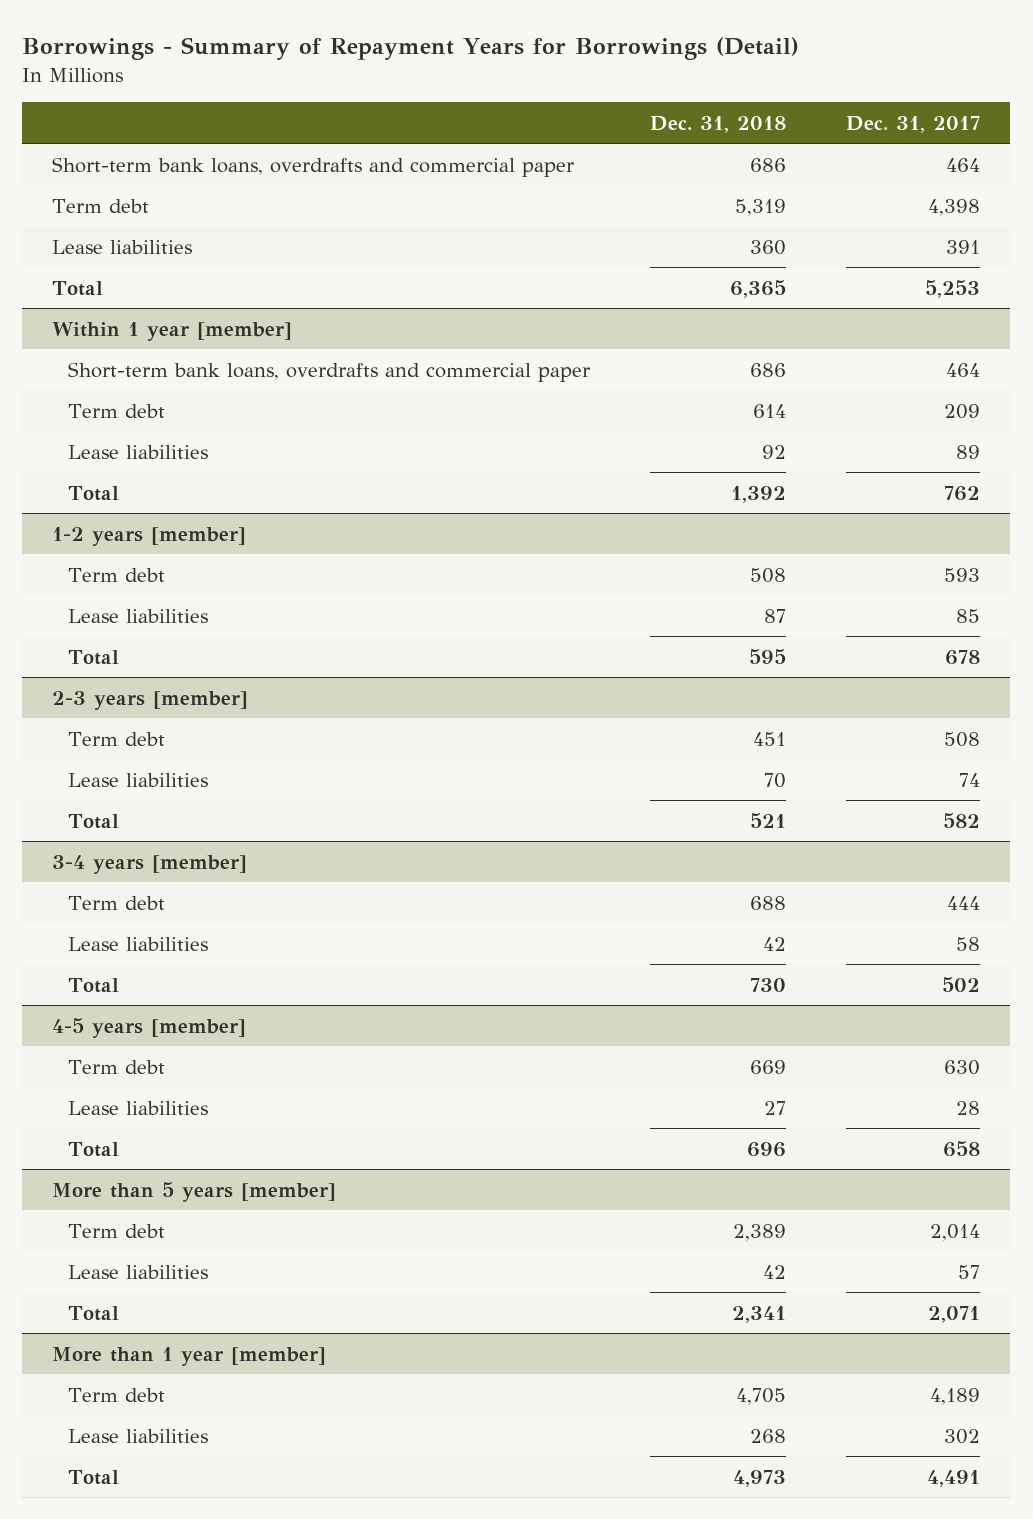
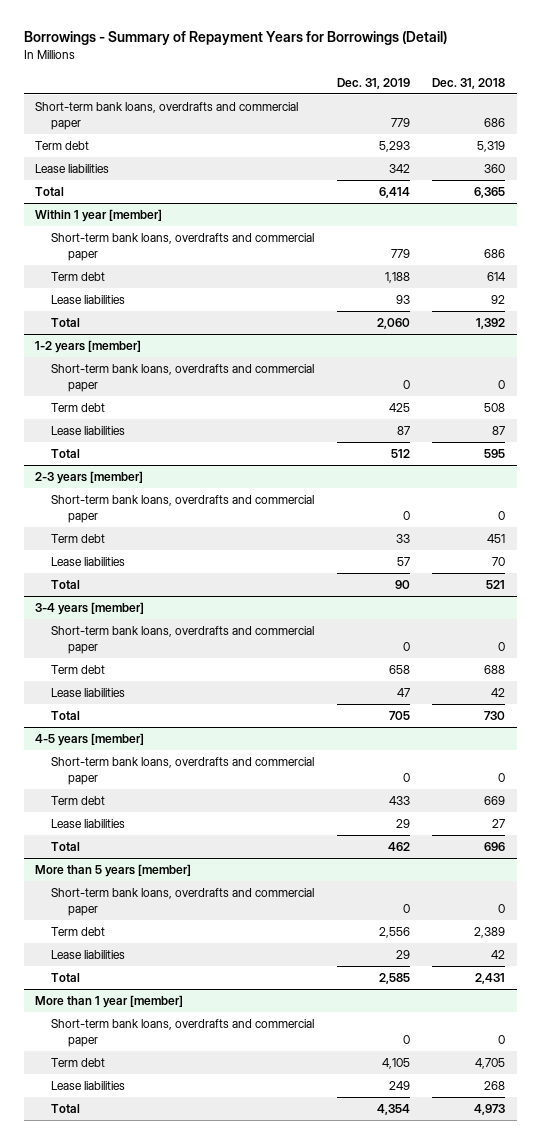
- | Dec. 31, 2018 | Dec. 31, 2017
+ | Dec. 31, 2019 | Dec. 31, 2018
@ 1-2 years [member]
+ Short-term bank loans, overdrafts and commercial paper | 0 | 0
@ 2-3 years [member]
+ Short-term bank loans, overdrafts and commercial paper | 0 | 0
@ 3-4 years [member]
+ Short-term bank loans, overdrafts and commercial paper | 0 | 0
@ 4-5 years [member]
+ Short-term bank loans, overdrafts and commercial paper | 0 | 0
@ More than 5 years [member]
+ Short-term bank loans, overdrafts and commercial paper | 0 | 0
- Total | 2,341 | 2,071
+ Total | 2,585 | 2,431
@ More than 1 year [member]
+ Short-term bank loans, overdrafts and commercial paper | 0 | 0

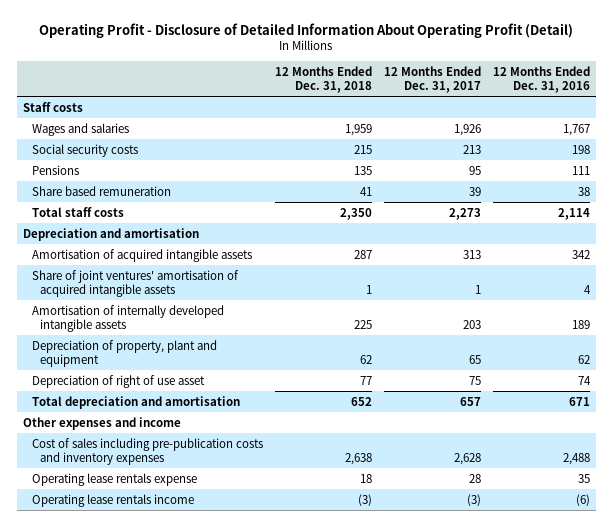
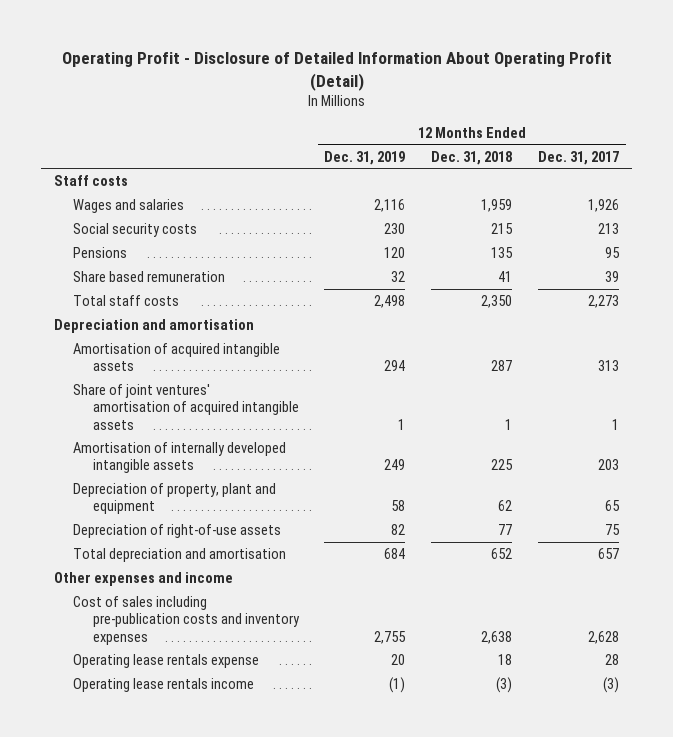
- | 12 Months Ended Dec. 31, 2018 | 12 Months Ended Dec. 31, 2017 | 12 Months Ended Dec. 31, 2016
+ | 12 Months Ended Dec. 31, 2019 | 12 Months Ended Dec. 31, 2018 | 12 Months Ended Dec. 31, 2017
- Depreciation of right of use asset | 77 | 75 | 74
+ Depreciation of right-of-use assets | 82 | 77 | 75

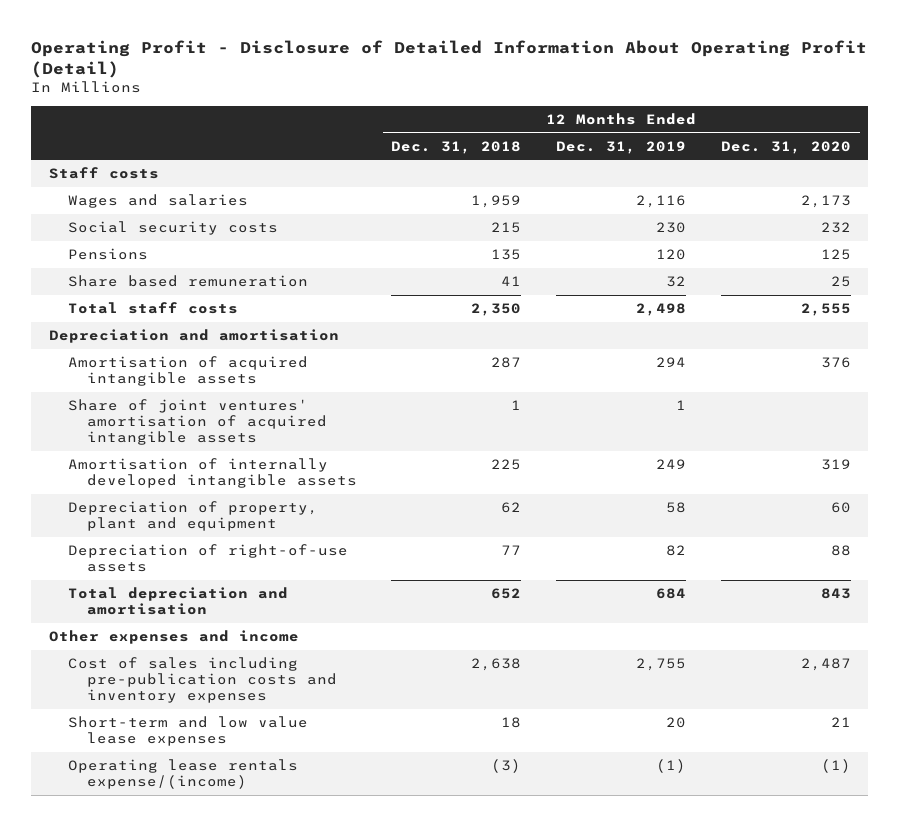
- | 12 Months Ended Dec. 31, 2019 | 12 Months Ended Dec. 31, 2018 | 12 Months Ended Dec. 31, 2017
+ | 12 Months Ended Dec. 31, 2018 | 12 Months Ended Dec. 31, 2019 | 12 Months Ended Dec. 31, 2020
- Operating lease rentals expense | 20 | 18 | 28
- Operating lease rentals income | (1) | (3) | (3)
+ Short-term and low value lease expenses | 18 | 20 | 21
+ Operating lease rentals expense/(income) | (3) | (1) | (1)

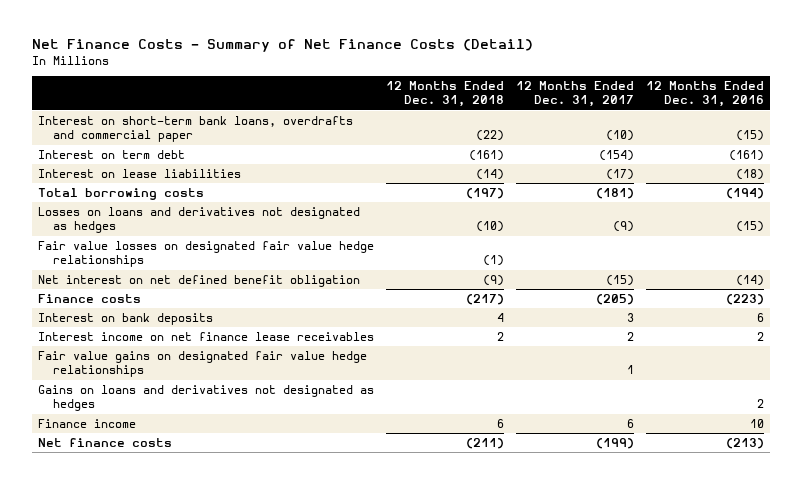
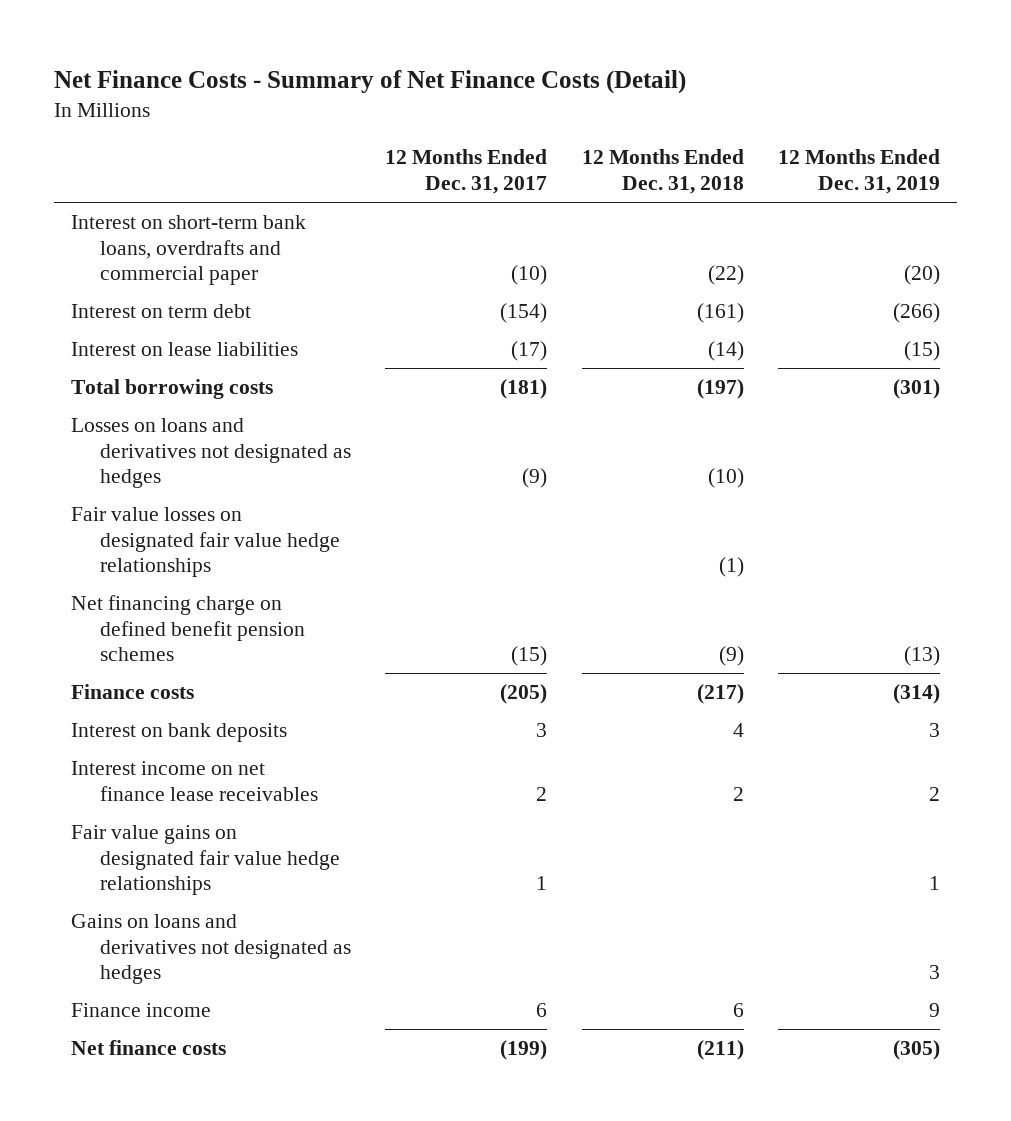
- | 12 Months Ended Dec. 31, 2018 | 12 Months Ended Dec. 31, 2017 | 12 Months Ended Dec. 31, 2016
+ | 12 Months Ended Dec. 31, 2017 | 12 Months Ended Dec. 31, 2018 | 12 Months Ended Dec. 31, 2019
- Net interest on net defined benefit obligation | (9) | (15) | (14)
+ Net financing charge on defined benefit pension schemes | (15) | (9) | (13)

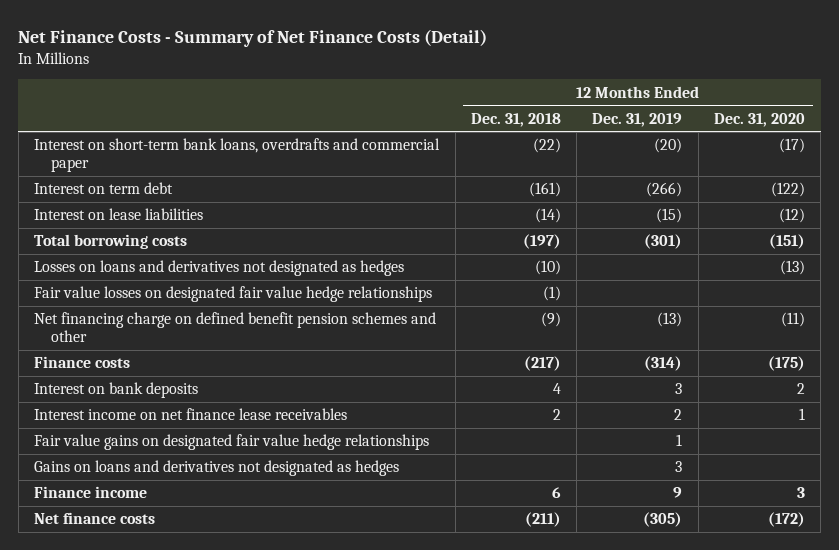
- | 12 Months Ended Dec. 31, 2017 | 12 Months Ended Dec. 31, 2018 | 12 Months Ended Dec. 31, 2019
+ | 12 Months Ended Dec. 31, 2018 | 12 Months Ended Dec. 31, 2019 | 12 Months Ended Dec. 31, 2020
- Net financing charge on defined benefit pension schemes | (15) | (9) | (13)
+ Net financing charge on defined benefit pension schemes and other | (9) | (13) | (11)

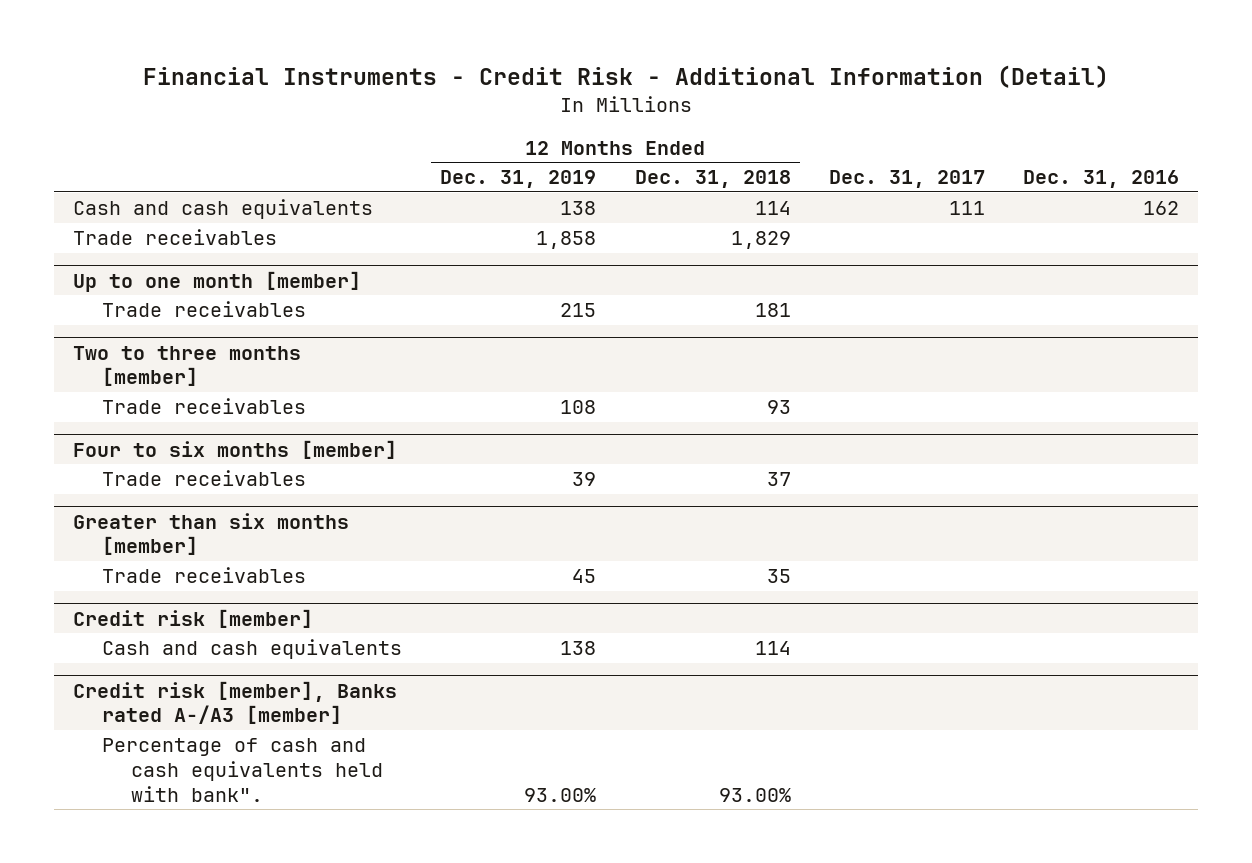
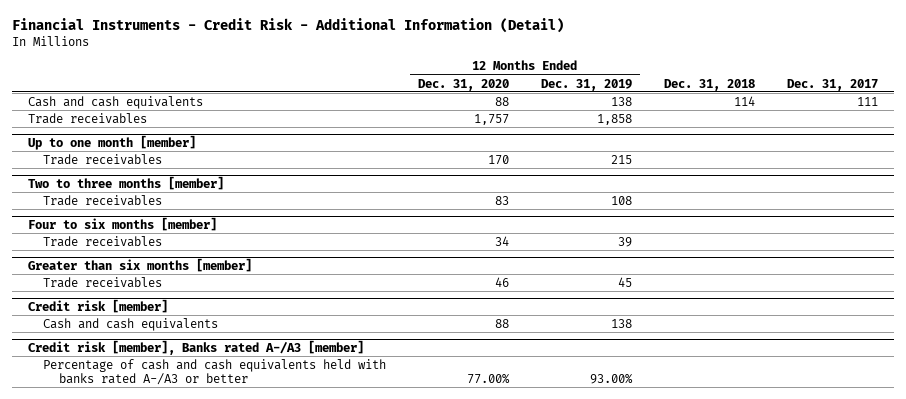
- | 12 Months Ended Dec. 31, 2019 | 12 Months Ended Dec. 31, 2018 | Dec. 31, 2017 | Dec. 31, 2016
+ | 12 Months Ended Dec. 31, 2020 | 12 Months Ended Dec. 31, 2019 | Dec. 31, 2018 | Dec. 31, 2017
@ Credit risk [member], Banks rated A-/A3 [member]
- Percentage of cash and cash equivalents held with bank". | 93.00% | 93.00% | |
+ Percentage of cash and cash equivalents held with banks rated A-/A3 or better | 77.00% | 93.00% | |

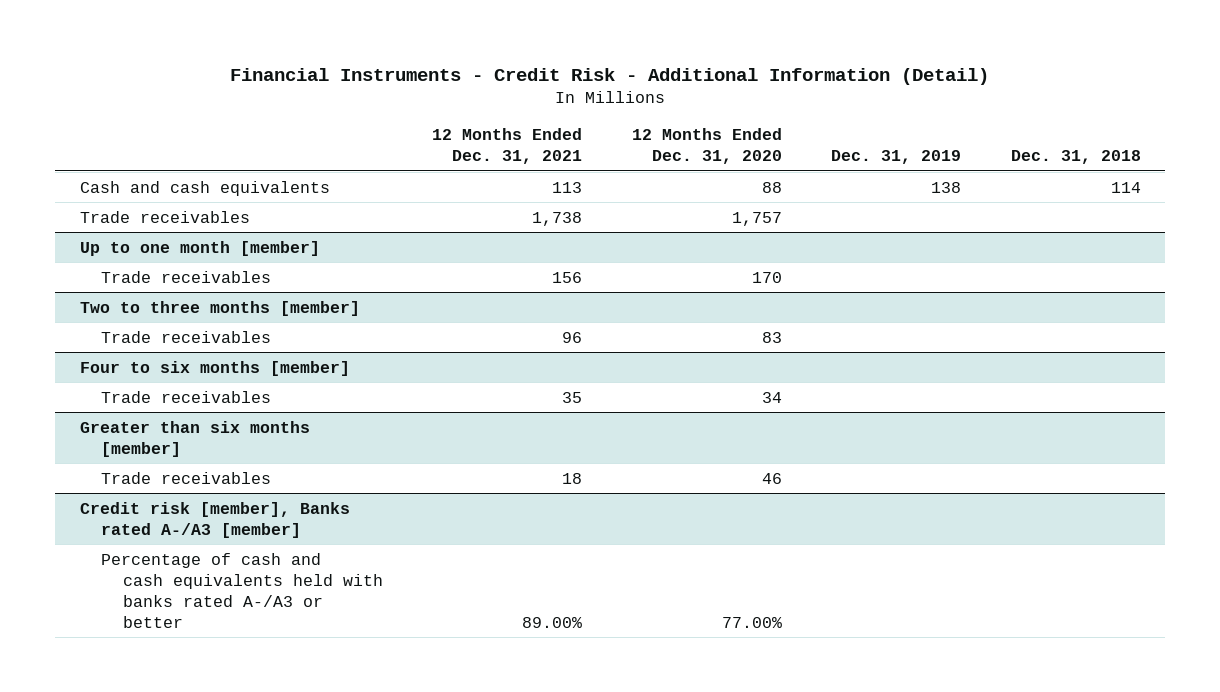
- | 12 Months Ended Dec. 31, 2020 | 12 Months Ended Dec. 31, 2019 | Dec. 31, 2018 | Dec. 31, 2017
+ | 12 Months Ended Dec. 31, 2021 | 12 Months Ended Dec. 31, 2020 | Dec. 31, 2019 | Dec. 31, 2018
- Credit risk [member]
- Cash and cash equivalents | 88 | 138 | |

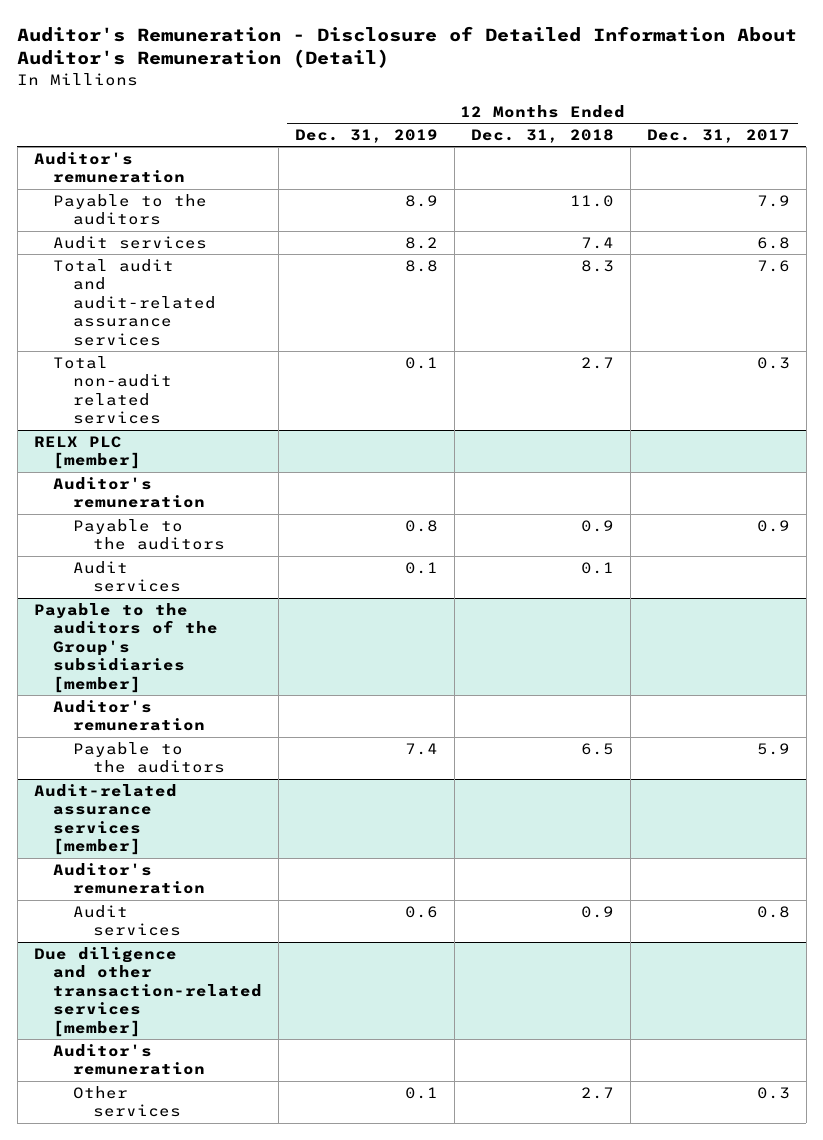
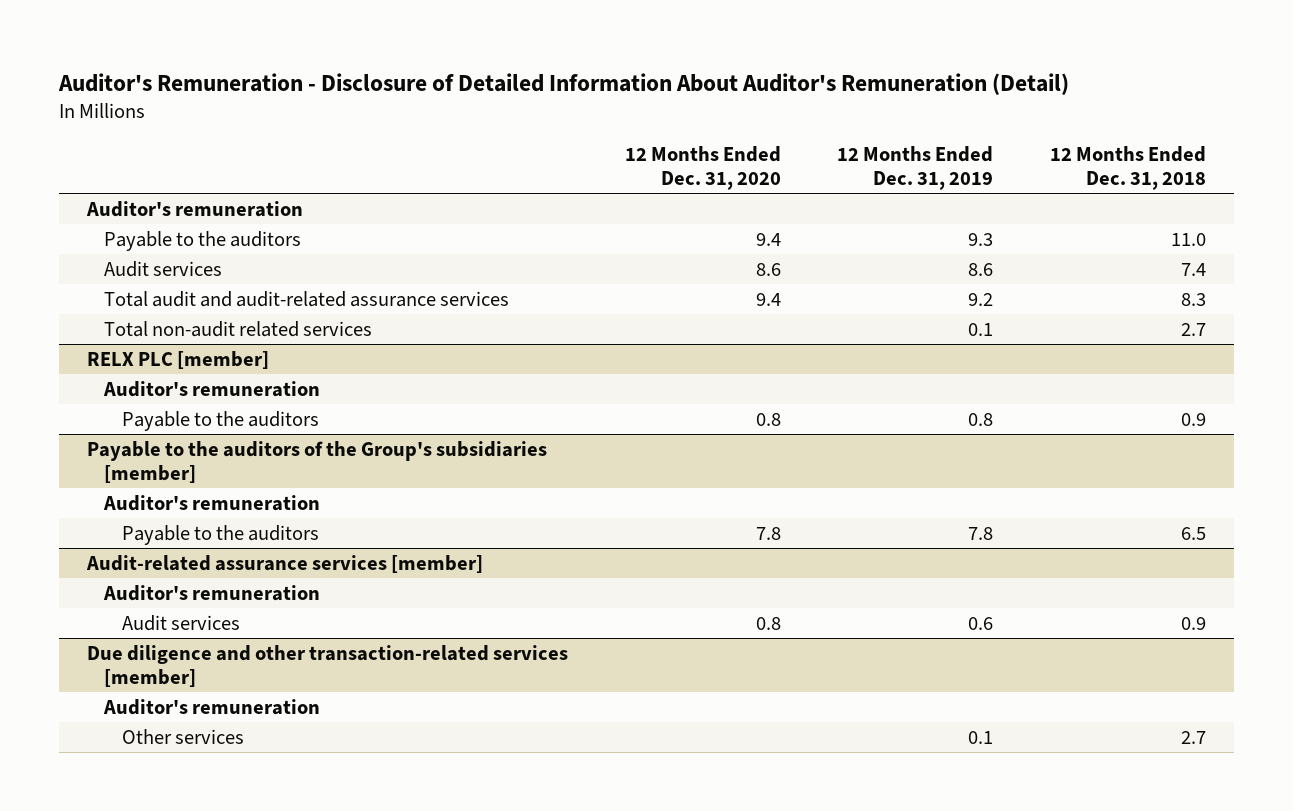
- | 12 Months Ended Dec. 31, 2019 | 12 Months Ended Dec. 31, 2018 | 12 Months Ended Dec. 31, 2017
+ | 12 Months Ended Dec. 31, 2020 | 12 Months Ended Dec. 31, 2019 | 12 Months Ended Dec. 31, 2018
- Payable to the auditors | 8.9 | 11.0 | 7.9
- Audit services | 8.2 | 7.4 | 6.8
- Total audit and audit-related assurance services | 8.8 | 8.3 | 7.6
+ Payable to the auditors | 9.4 | 9.3 | 11.0
+ Audit services | 8.6 | 8.6 | 7.4
+ Total audit and audit-related assurance services | 9.4 | 9.2 | 8.3
@ RELX PLC [member]
- Audit services | 0.1 | 0.1 |
@ Payable to the auditors of the Group's subsidiaries [member]
- Payable to the auditors | 7.4 | 6.5 | 5.9
+ Payable to the auditors | 7.8 | 7.8 | 6.5

